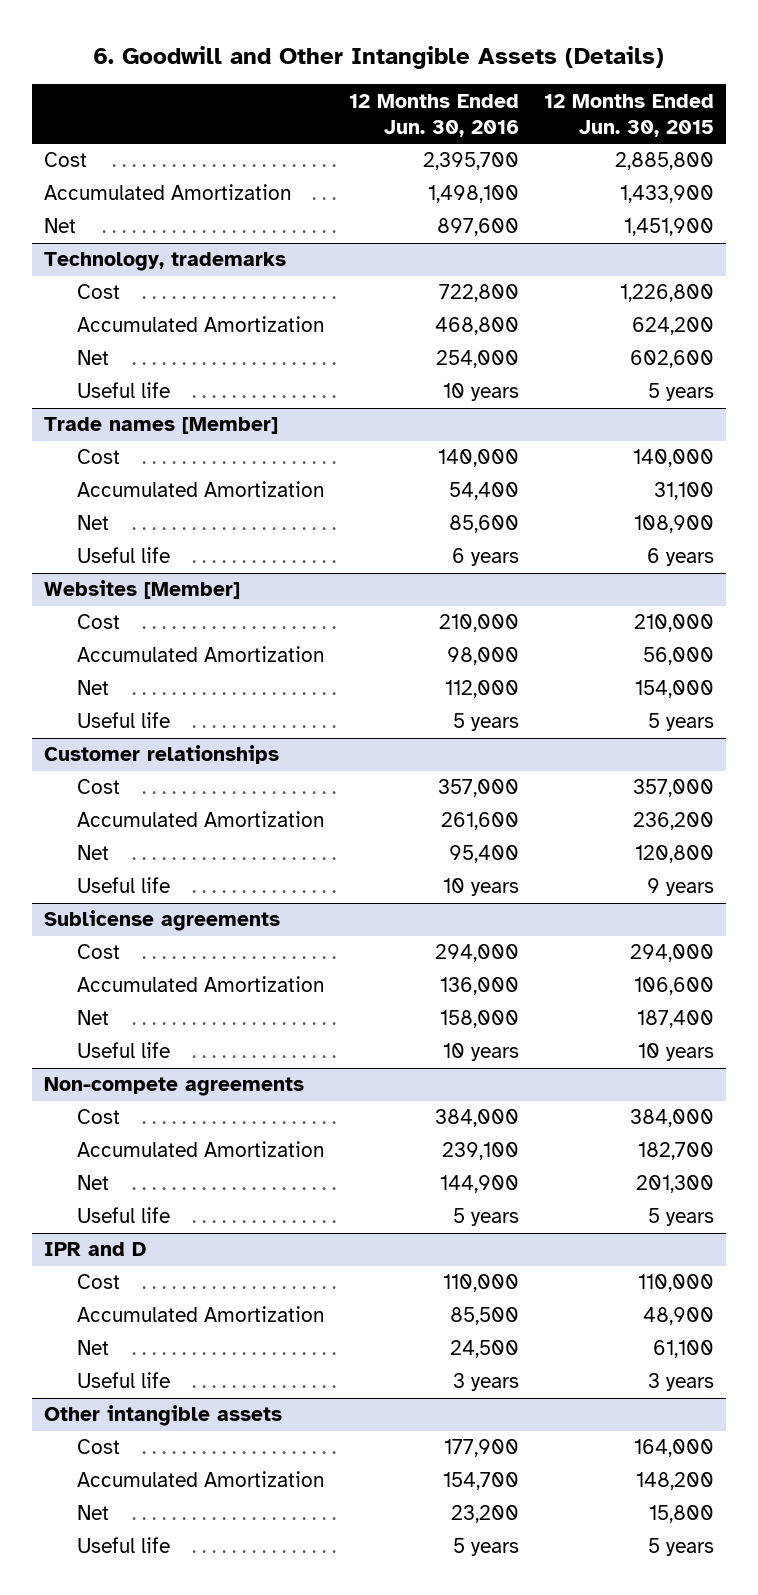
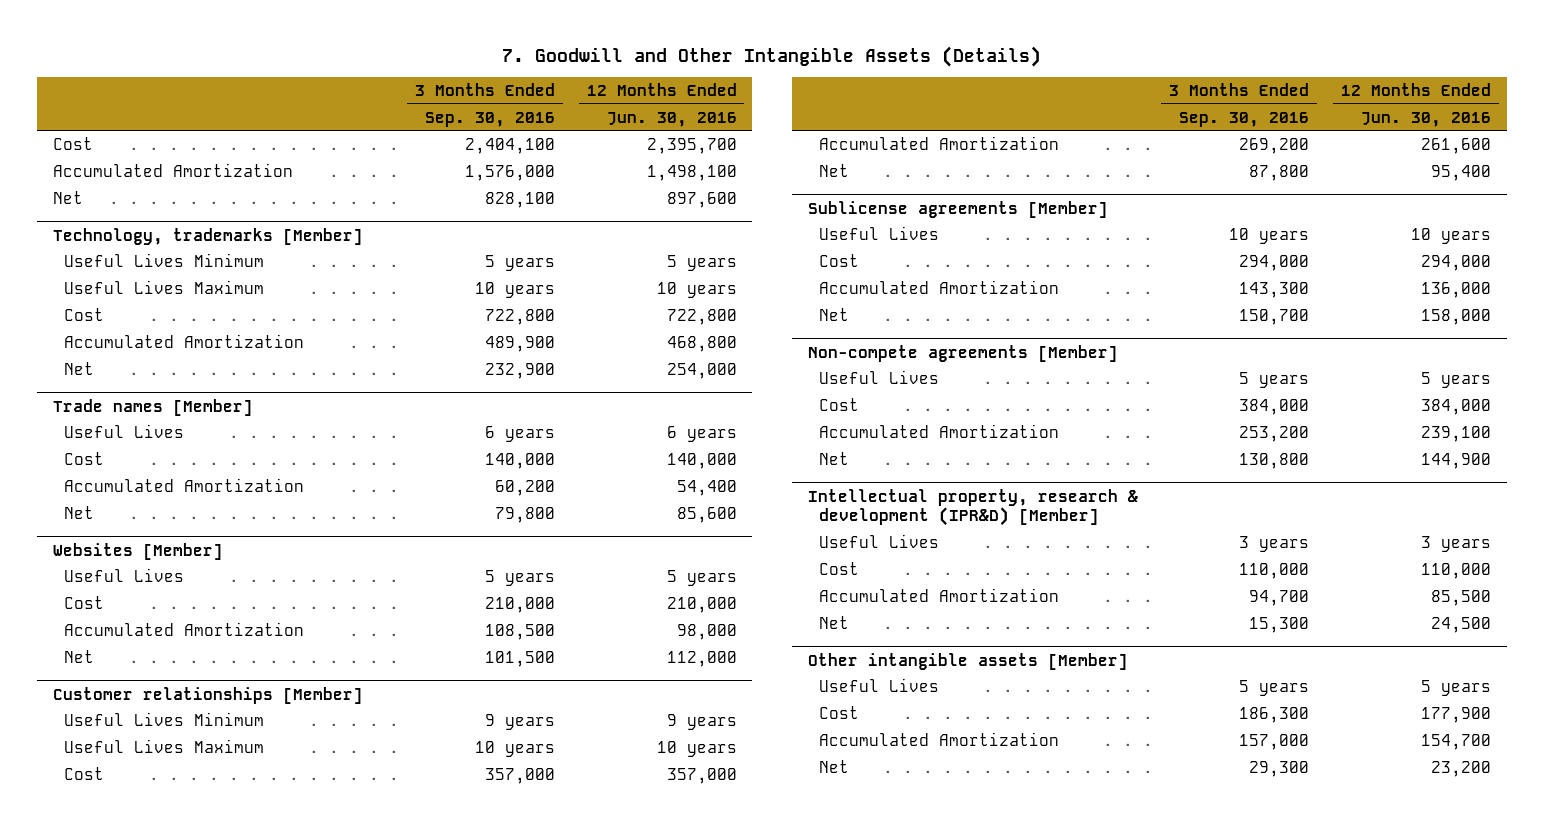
- 6. Goodwill and Other Intangible Assets (Details)
+ 7. Goodwill and Other Intangible Assets (Details)
- | 12 Months Ended Jun. 30, 2016 | 12 Months Ended Jun. 30, 2015
+ | 3 Months Ended Sep. 30, 2016 | 12 Months Ended Jun. 30, 2016
- Technology, trademarks
+ Technology, trademarks [Member]
+ Useful Lives Minimum | 5 years | 5 years
+ Useful Lives Maximum | 10 years | 10 years
- Useful life | 10 years | 5 years
@ Trade names [Member]
+ Useful Lives | 6 years | 6 years
- Useful life | 6 years | 6 years
@ Websites [Member]
+ Useful Lives | 5 years | 5 years
- Useful life | 5 years | 5 years
- Customer relationships
+ Customer relationships [Member]
+ Useful Lives Minimum | 9 years | 9 years
+ Useful Lives Maximum | 10 years | 10 years
- Useful life | 10 years | 9 years
- Sublicense agreements
+ Sublicense agreements [Member]
+ Useful Lives | 10 years | 10 years
- Useful life | 10 years | 10 years
- Non-compete agreements
+ Non-compete agreements [Member]
+ Useful Lives | 5 years | 5 years
- Useful life | 5 years | 5 years
- IPR and D
+ Intellectual property, research & development (IPR&D) [Member]
+ Useful Lives | 3 years | 3 years
- Useful life | 3 years | 3 years
- Other intangible assets
+ Other intangible assets [Member]
+ Useful Lives | 5 years | 5 years
- Useful life | 5 years | 5 years

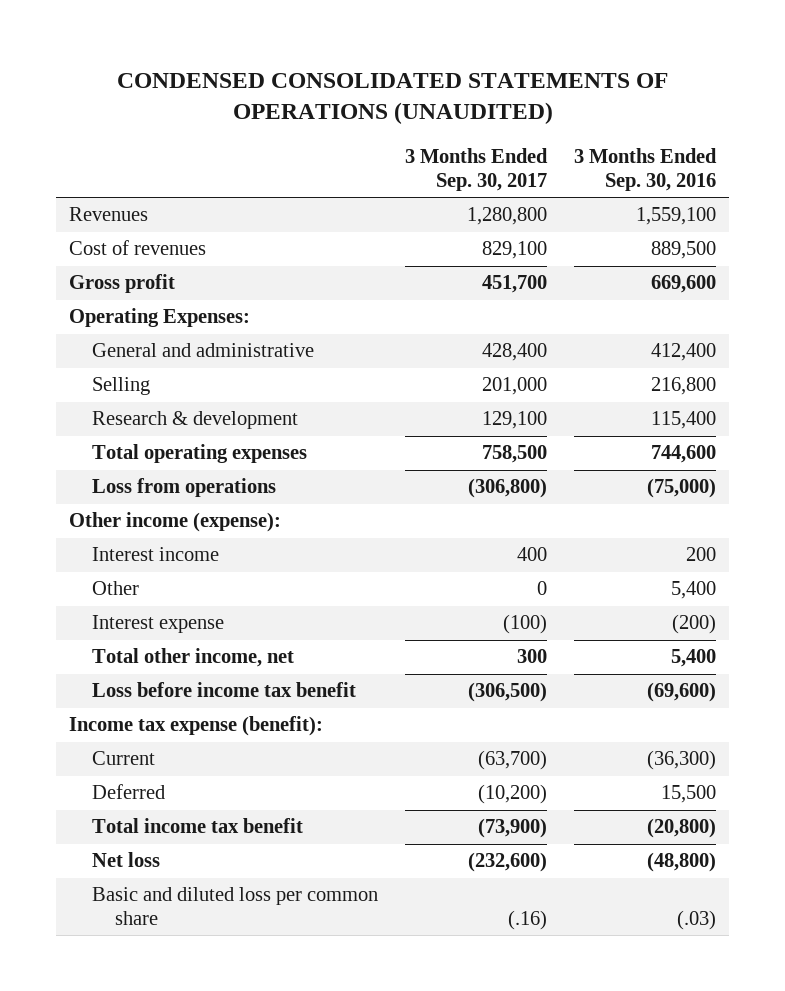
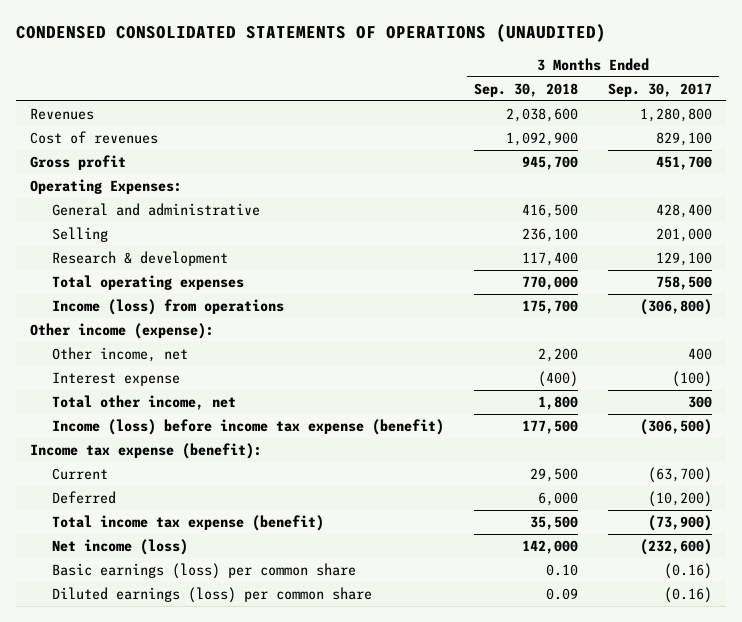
- | 3 Months Ended Sep. 30, 2017 | 3 Months Ended Sep. 30, 2016
+ | 3 Months Ended Sep. 30, 2018 | 3 Months Ended Sep. 30, 2017
- Loss from operations | (306,800) | (75,000)
+ Income (loss) from operations | 175,700 | (306,800)
- Interest income | 400 | 200
- Other | 0 | 5,400
+ Other income, net | 2,200 | 400
- Loss before income tax benefit | (306,500) | (69,600)
+ Income (loss) before income tax expense (benefit) | 177,500 | (306,500)
- Total income tax benefit | (73,900) | (20,800)
- Net loss | (232,600) | (48,800)
- Basic and diluted loss per common share | (.16) | (.03)
+ Total income tax expense (benefit) | 35,500 | (73,900)
+ Net income (loss) | 142,000 | (232,600)
+ Basic earnings (loss) per common share | 0.10 | (0.16)
+ Diluted earnings (loss) per common share | 0.09 | (0.16)

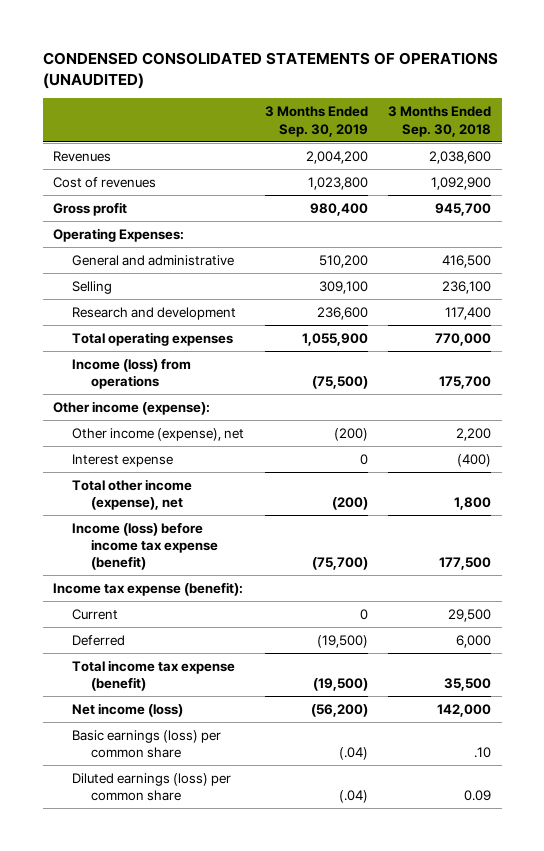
- | 3 Months Ended Sep. 30, 2018 | 3 Months Ended Sep. 30, 2017
+ | 3 Months Ended Sep. 30, 2019 | 3 Months Ended Sep. 30, 2018
- Research & development | 117,400 | 129,100
+ Research and development | 236,600 | 117,400
- Other income, net | 2,200 | 400
+ Other income (expense), net | (200) | 2,200
- Total other income, net | 1,800 | 300
+ Total other income (expense), net | (200) | 1,800
- Basic earnings (loss) per common share | 0.10 | (0.16)
+ Basic earnings (loss) per common share | (.04) | .10

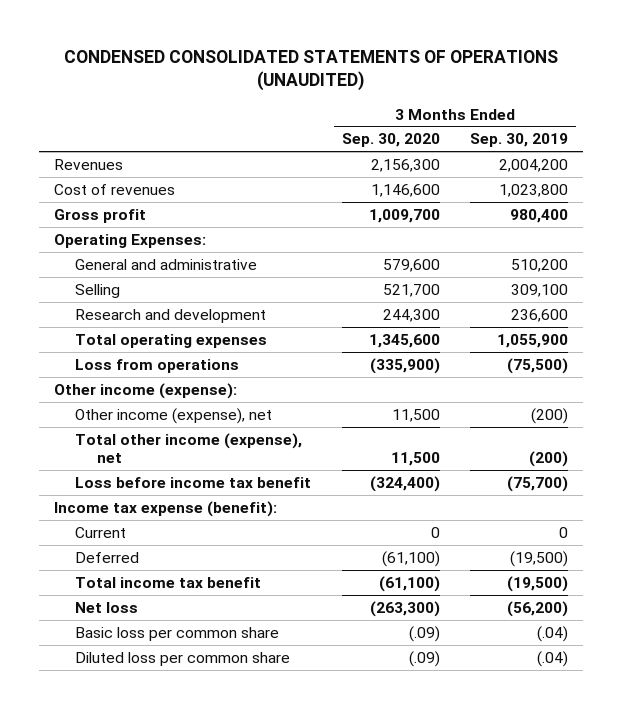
- | 3 Months Ended Sep. 30, 2019 | 3 Months Ended Sep. 30, 2018
+ | 3 Months Ended Sep. 30, 2020 | 3 Months Ended Sep. 30, 2019
- Income (loss) from operations | (75,500) | 175,700
+ Loss from operations | (335,900) | (75,500)
- Interest expense | 0 | (400)
- Income (loss) before income tax expense (benefit) | (75,700) | 177,500
+ Loss before income tax benefit | (324,400) | (75,700)
- Total income tax expense (benefit) | (19,500) | 35,500
- Net income (loss) | (56,200) | 142,000
- Basic earnings (loss) per common share | (.04) | .10
- Diluted earnings (loss) per common share | (.04) | 0.09
+ Total income tax benefit | (61,100) | (19,500)
+ Net loss | (263,300) | (56,200)
+ Basic loss per common share | (.09) | (.04)
+ Diluted loss per common share | (.09) | (.04)

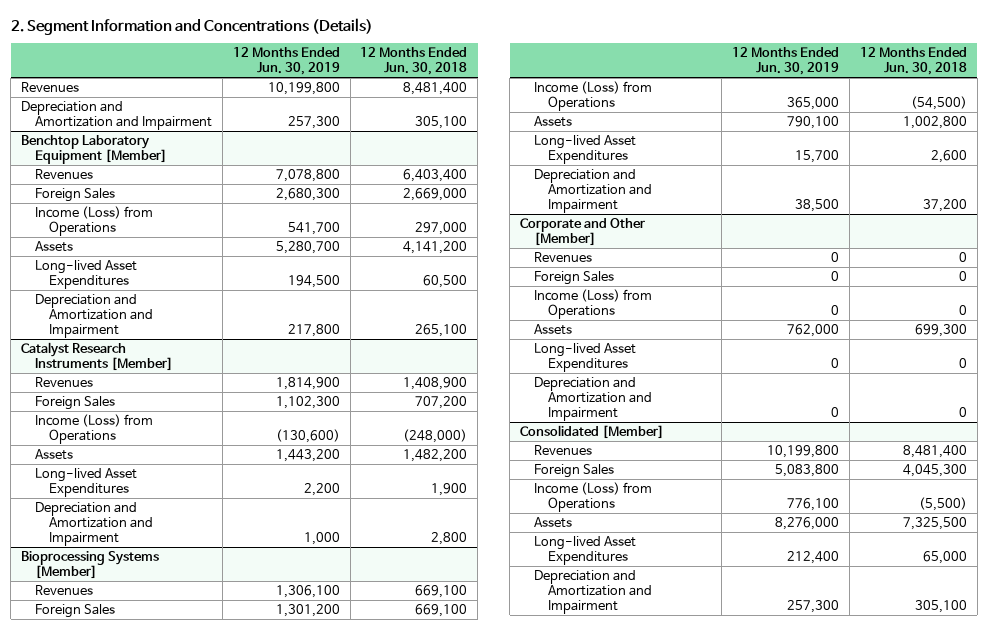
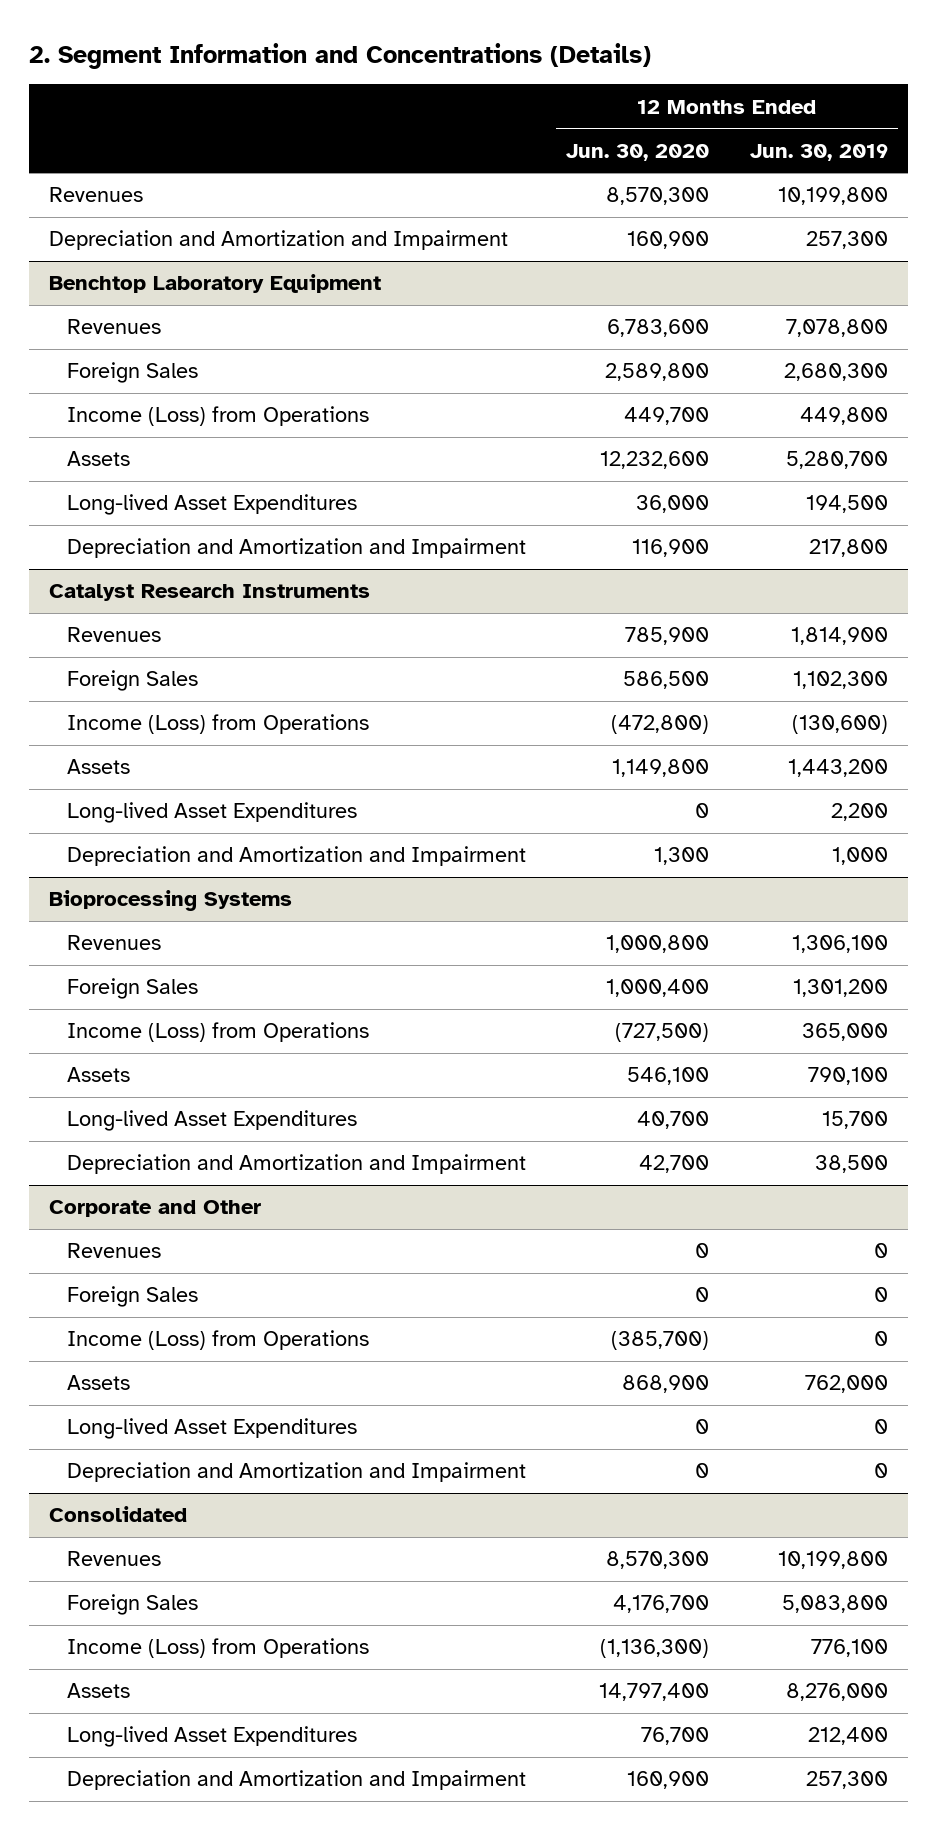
- | 12 Months Ended Jun. 30, 2019 | 12 Months Ended Jun. 30, 2018
+ | 12 Months Ended Jun. 30, 2020 | 12 Months Ended Jun. 30, 2019
- Benchtop Laboratory Equipment [Member]
+ Benchtop Laboratory Equipment
- Income (Loss) from Operations | 541,700 | 297,000
+ Income (Loss) from Operations | 449,700 | 449,800
- Catalyst Research Instruments [Member]
+ Catalyst Research Instruments
- Bioprocessing Systems [Member]
+ Bioprocessing Systems
- Corporate and Other [Member]
+ Corporate and Other
- Consolidated [Member]
+ Consolidated

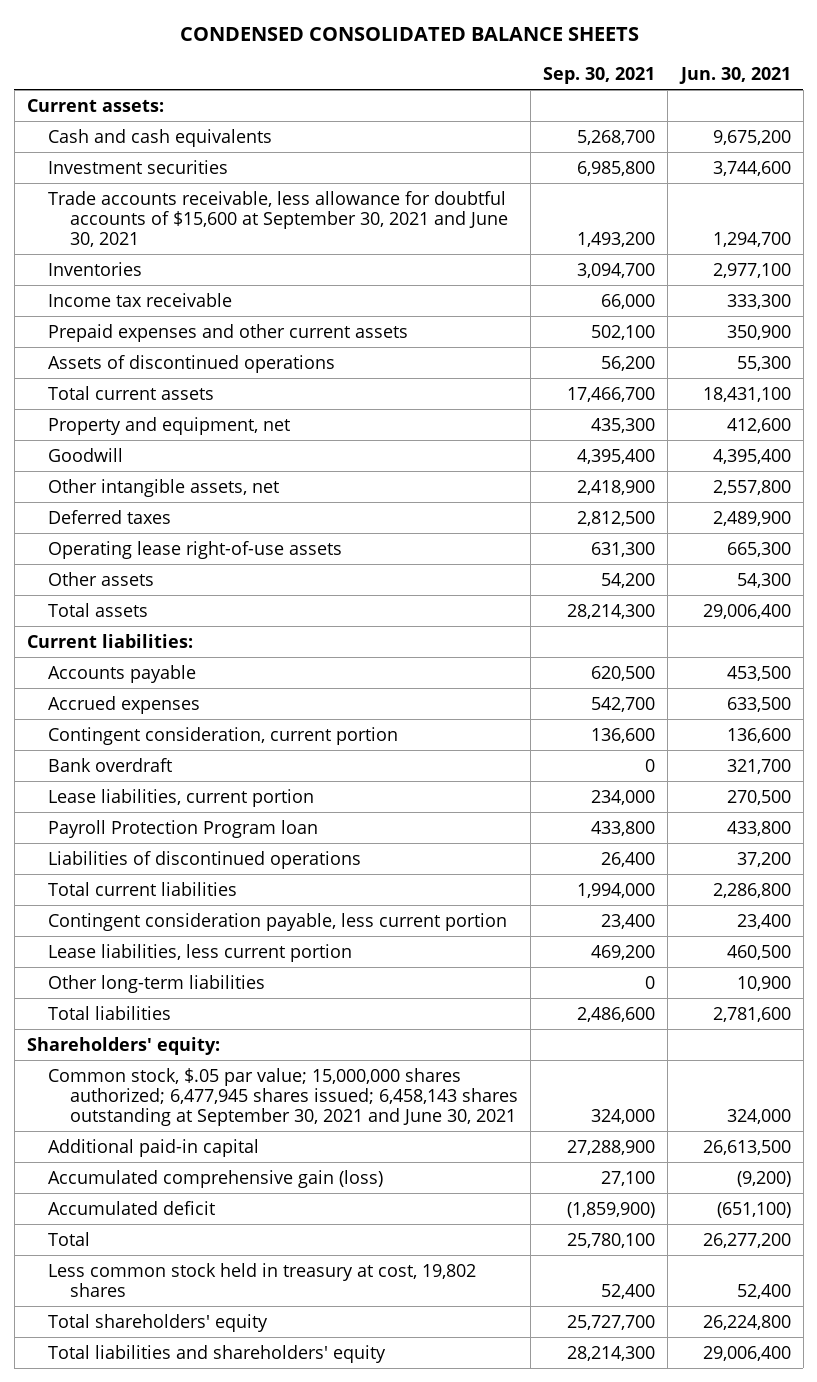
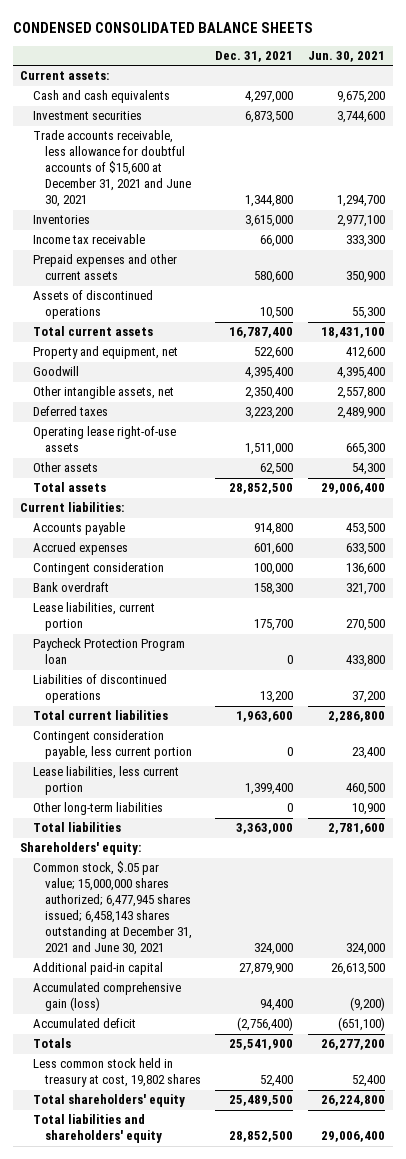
- | Sep. 30, 2021 | Jun. 30, 2021
+ | Dec. 31, 2021 | Jun. 30, 2021
- Trade accounts receivable, less allowance for doubtful accounts of $15,600 at September 30, 2021 and June 30, 2021 | 1,493,200 | 1,294,700
+ Trade accounts receivable, less allowance for doubtful accounts of $15,600 at December 31, 2021 and June 30, 2021 | 1,344,800 | 1,294,700
- Contingent consideration, current portion | 136,600 | 136,600
+ Contingent consideration | 100,000 | 136,600
- Payroll Protection Program loan | 433,800 | 433,800
+ Paycheck Protection Program loan | 0 | 433,800
- Common stock, $.05 par value; 15,000,000 shares authorized; 6,477,945 shares issued; 6,458,143 shares outstanding at September 30, 2021 and June 30, 2021 | 324,000 | 324,000
+ Common stock, $.05 par value; 15,000,000 shares authorized; 6,477,945 shares issued; 6,458,143 shares outstanding at December 31, 2021 and June 30, 2021 | 324,000 | 324,000
- Total | 25,780,100 | 26,277,200
+ Totals | 25,541,900 | 26,277,200

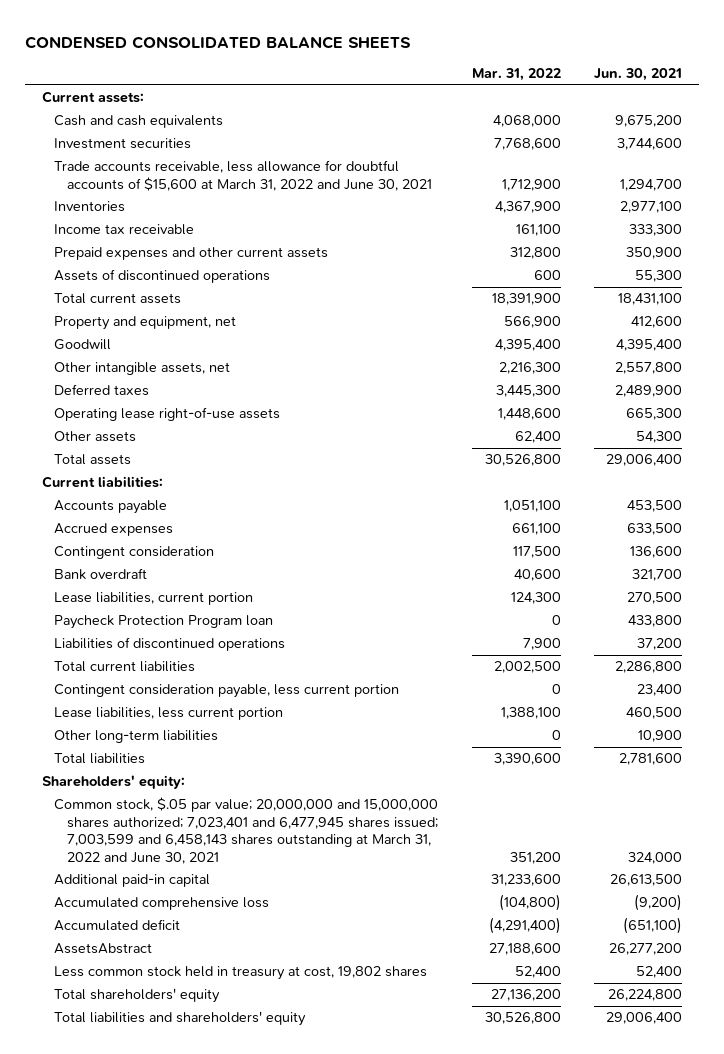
- | Dec. 31, 2021 | Jun. 30, 2021
+ | Mar. 31, 2022 | Jun. 30, 2021
- Trade accounts receivable, less allowance for doubtful accounts of $15,600 at December 31, 2021 and June 30, 2021 | 1,344,800 | 1,294,700
+ Trade accounts receivable, less allowance for doubtful accounts of $15,600 at March 31, 2022 and June 30, 2021 | 1,712,900 | 1,294,700
- Common stock, $.05 par value; 15,000,000 shares authorized; 6,477,945 shares issued; 6,458,143 shares outstanding at December 31, 2021 and June 30, 2021 | 324,000 | 324,000
+ Common stock, $.05 par value; 20,000,000 and 15,000,000 shares authorized; 7,023,401 and 6,477,945 shares issued; 7,003,599 and 6,458,143 shares outstanding at March 31, 2022 and June 30, 2021 | 351,200 | 324,000
- Accumulated comprehensive gain (loss) | 94,400 | (9,200)
+ Accumulated comprehensive loss | (104,800) | (9,200)
- Totals | 25,541,900 | 26,277,200
+ AssetsAbstract | 27,188,600 | 26,277,200

